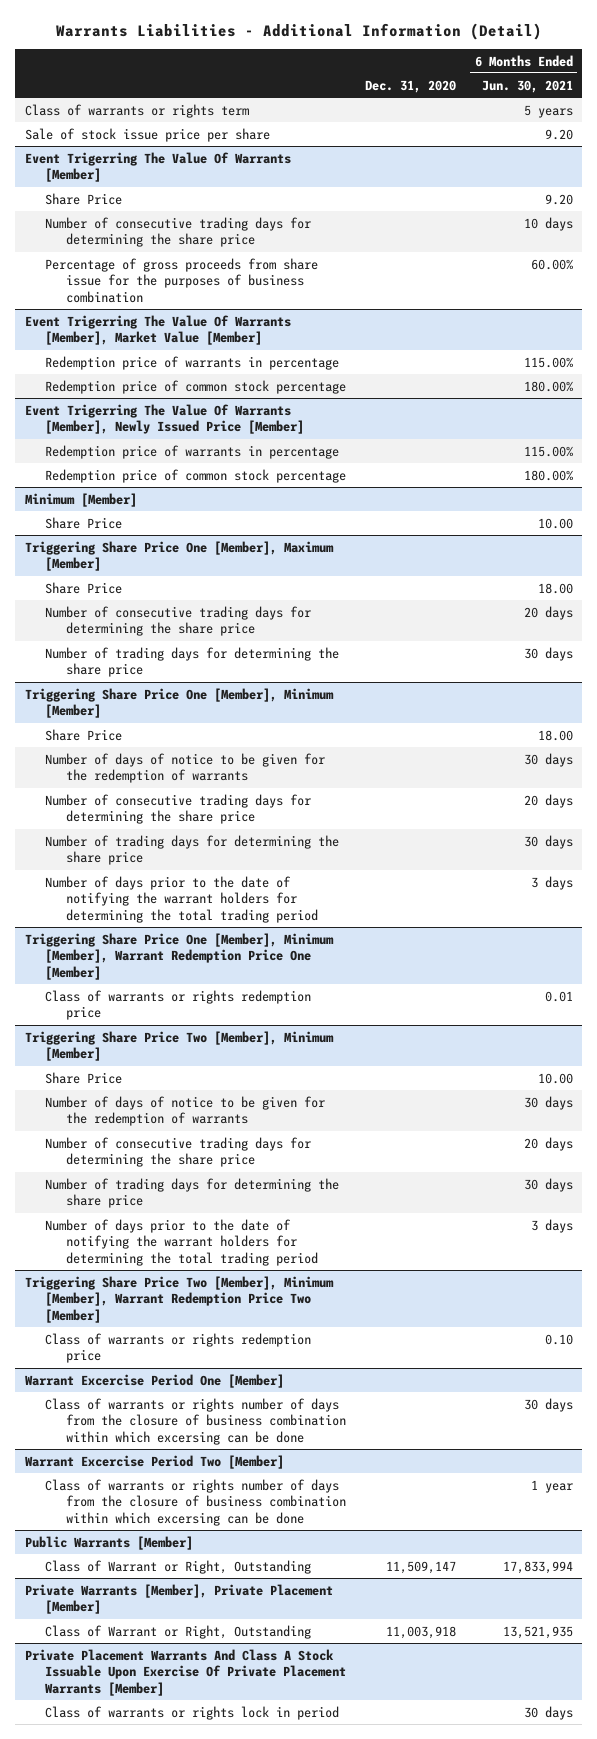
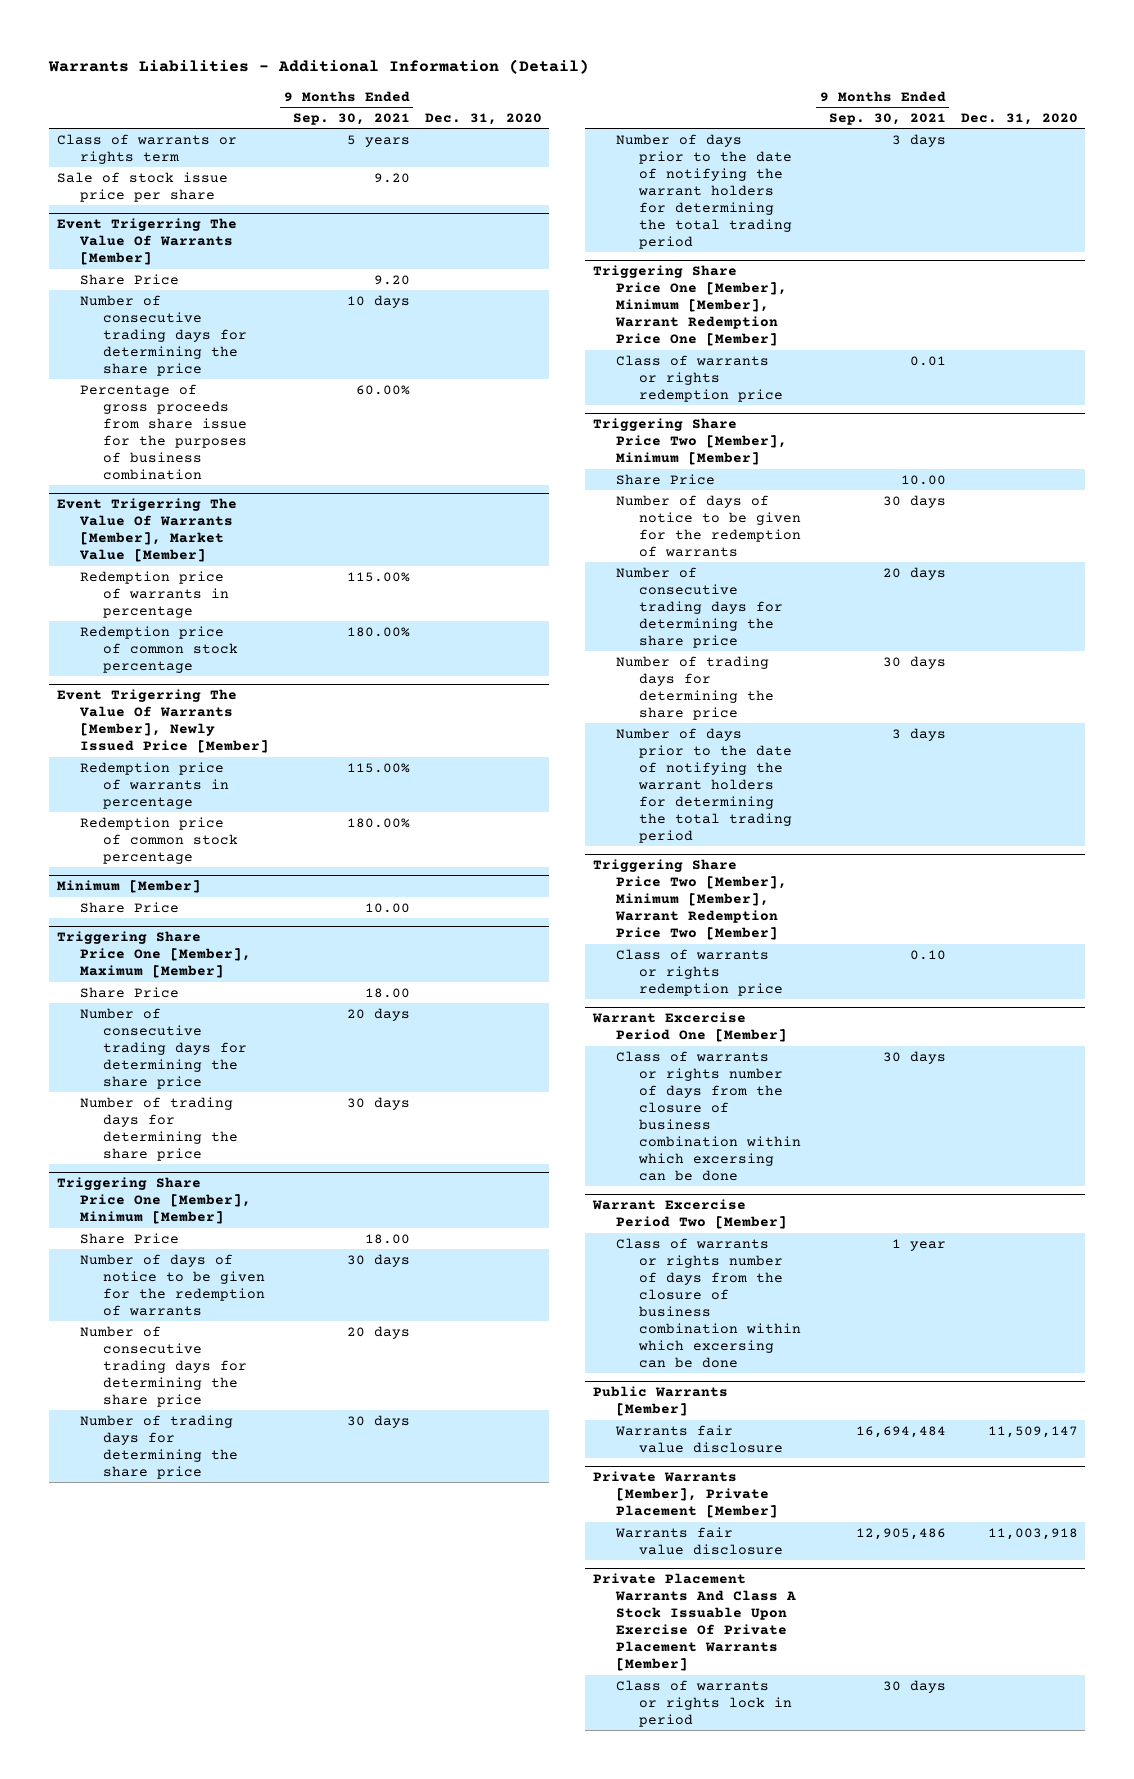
- | Dec. 31, 2020 | 6 Months Ended Jun. 30, 2021
+ | 9 Months Ended Sep. 30, 2021 | Dec. 31, 2020
@ Public Warrants [Member]
- Class of Warrant or Right, Outstanding | 11,509,147 | 17,833,994
+ Warrants fair value disclosure | 16,694,484 | 11,509,147
@ Private Warrants [Member], Private Placement [Member]
- Class of Warrant or Right, Outstanding | 11,003,918 | 13,521,935
+ Warrants fair value disclosure | 12,905,486 | 11,003,918

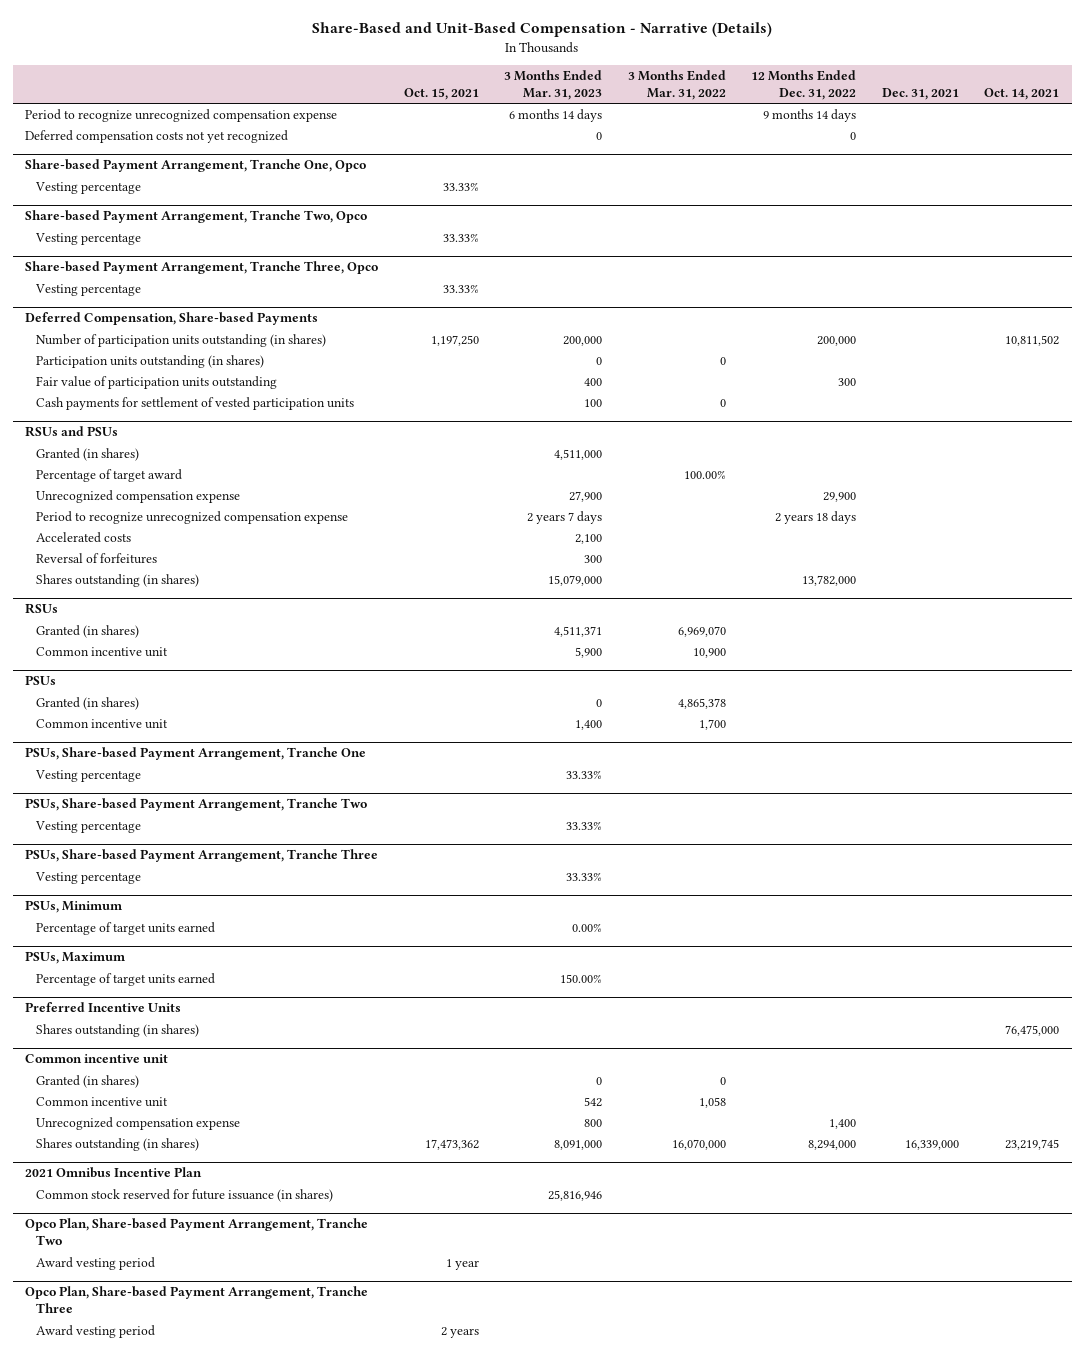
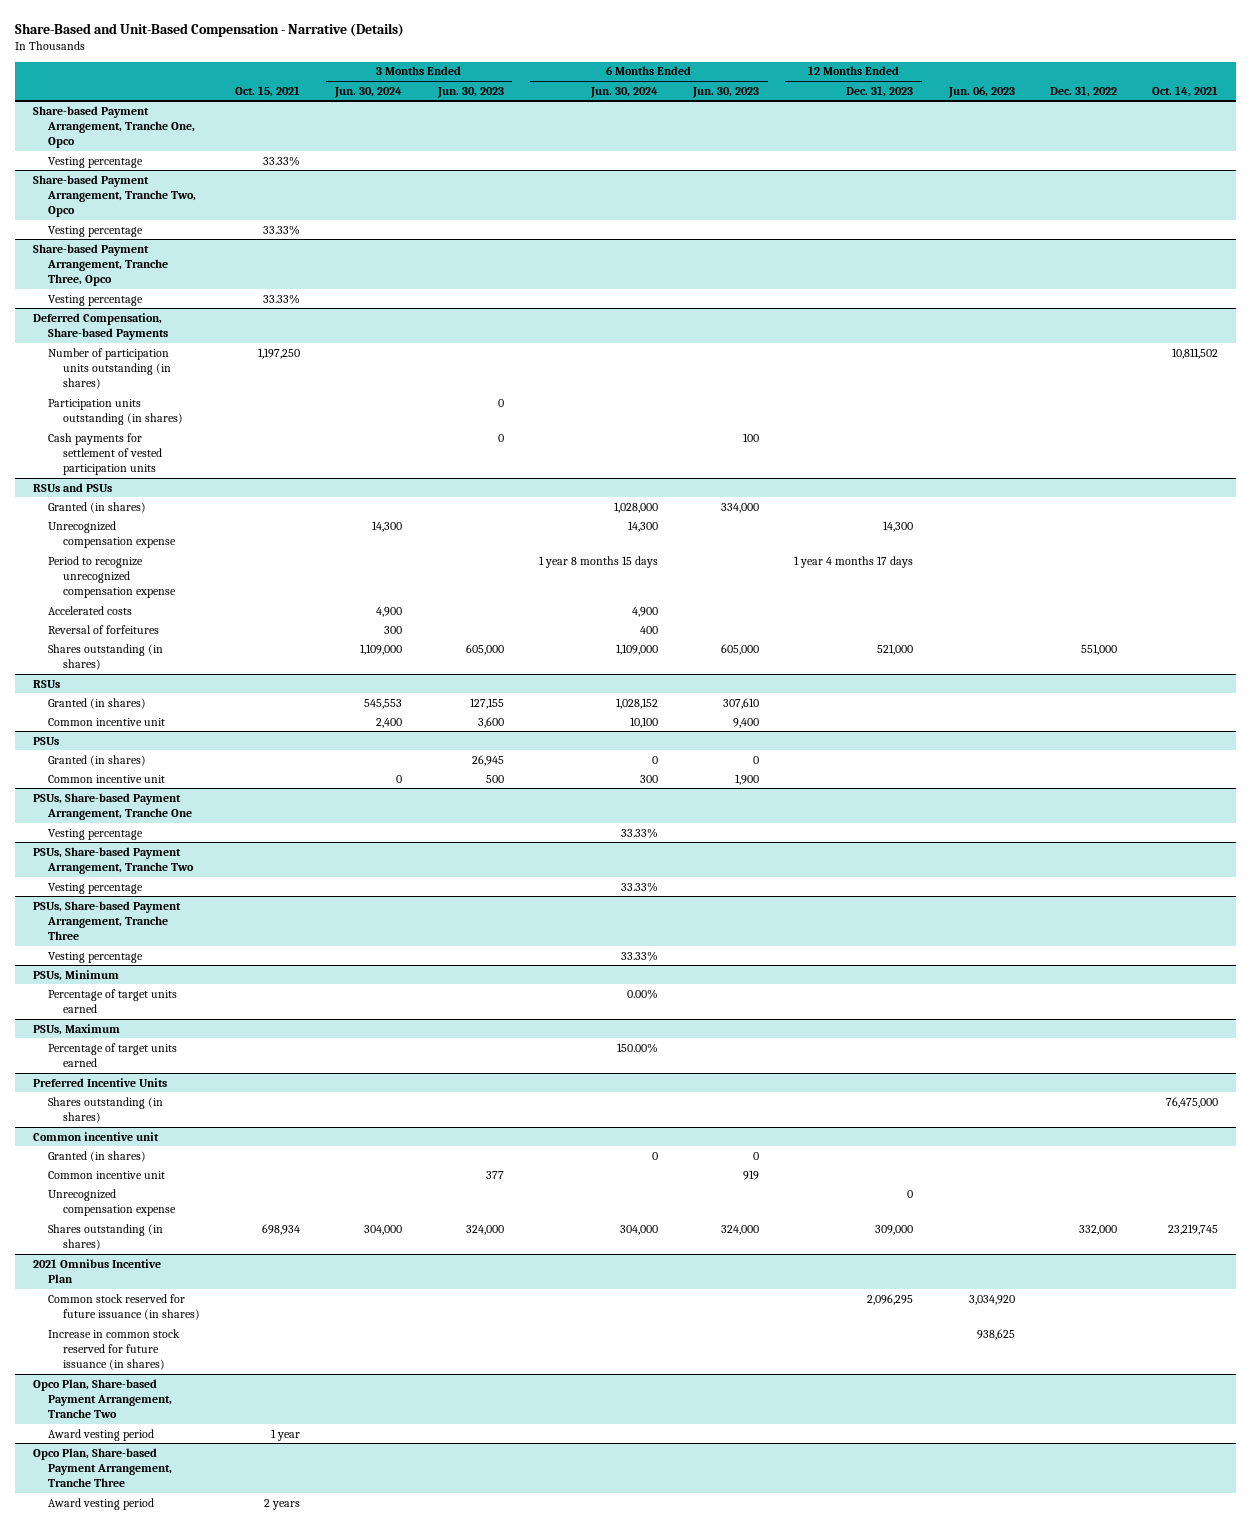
- | Oct. 15, 2021 | 3 Months Ended Mar. 31, 2023 | 3 Months Ended Mar. 31, 2022 | 12 Months Ended Dec. 31, 2022 | Dec. 31, 2021 | Oct. 14, 2021
+ | Oct. 15, 2021 | 3 Months Ended Jun. 30, 2024 | 3 Months Ended Jun. 30, 2023 | 6 Months Ended Jun. 30, 2024 | 6 Months Ended Jun. 30, 2023 | 12 Months Ended Dec. 31, 2023 | Jun. 06, 2023 | Dec. 31, 2022 | Oct. 14, 2021
- Period to recognize unrecognized compensation expense | | 6 months 14 days | | 9 months 14 days | |
- Deferred compensation costs not yet recognized | | 0 | | 0 | |
@ Deferred Compensation, Share-based Payments
- Fair value of participation units outstanding | | 400 | | 300 | |
@ RSUs and PSUs
- Percentage of target award | | | 100.00% | | |
@ Common incentive unit
- Shares outstanding (in shares) | 17,473,362 | 8,091,000 | 16,070,000 | 8,294,000 | 16,339,000 | 23,219,745
+ Shares outstanding (in shares) | 698,934 | 304,000 | 324,000 | 304,000 | 324,000 | 309,000 | | 332,000 | 23,219,745
@ 2021 Omnibus Incentive Plan
+ Increase in common stock reserved for future issuance (in shares) | | | | | | | 938,625 | |

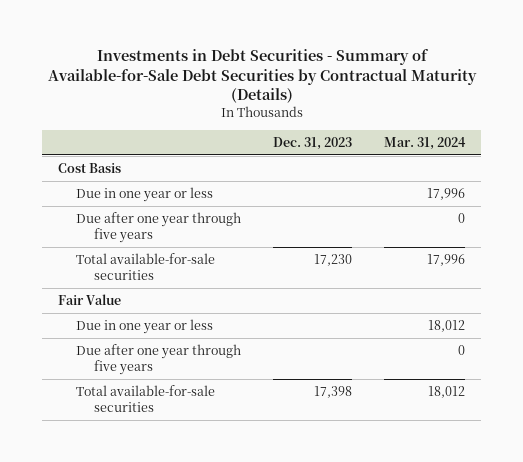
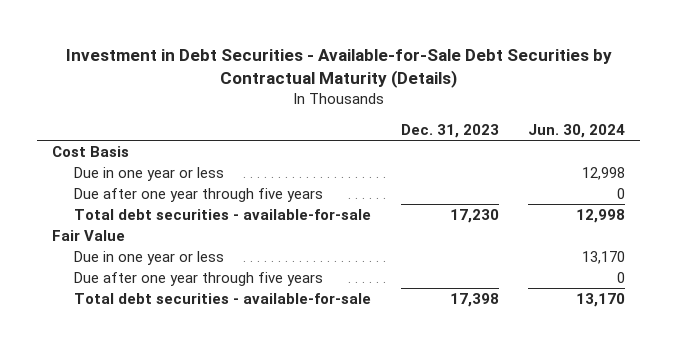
- Investments in Debt Securities - Summary of Available-for-Sale Debt Securities by Contractual Maturity (Details)
+ Investment in Debt Securities - Available-for-Sale Debt Securities by Contractual Maturity (Details)
- | Dec. 31, 2023 | Mar. 31, 2024
+ | Dec. 31, 2023 | Jun. 30, 2024
- Total available-for-sale securities | 17,230 | 17,996
+ Total debt securities - available-for-sale | 17,230 | 12,998
- Total available-for-sale securities | 17,398 | 18,012
+ Total debt securities - available-for-sale | 17,398 | 13,170

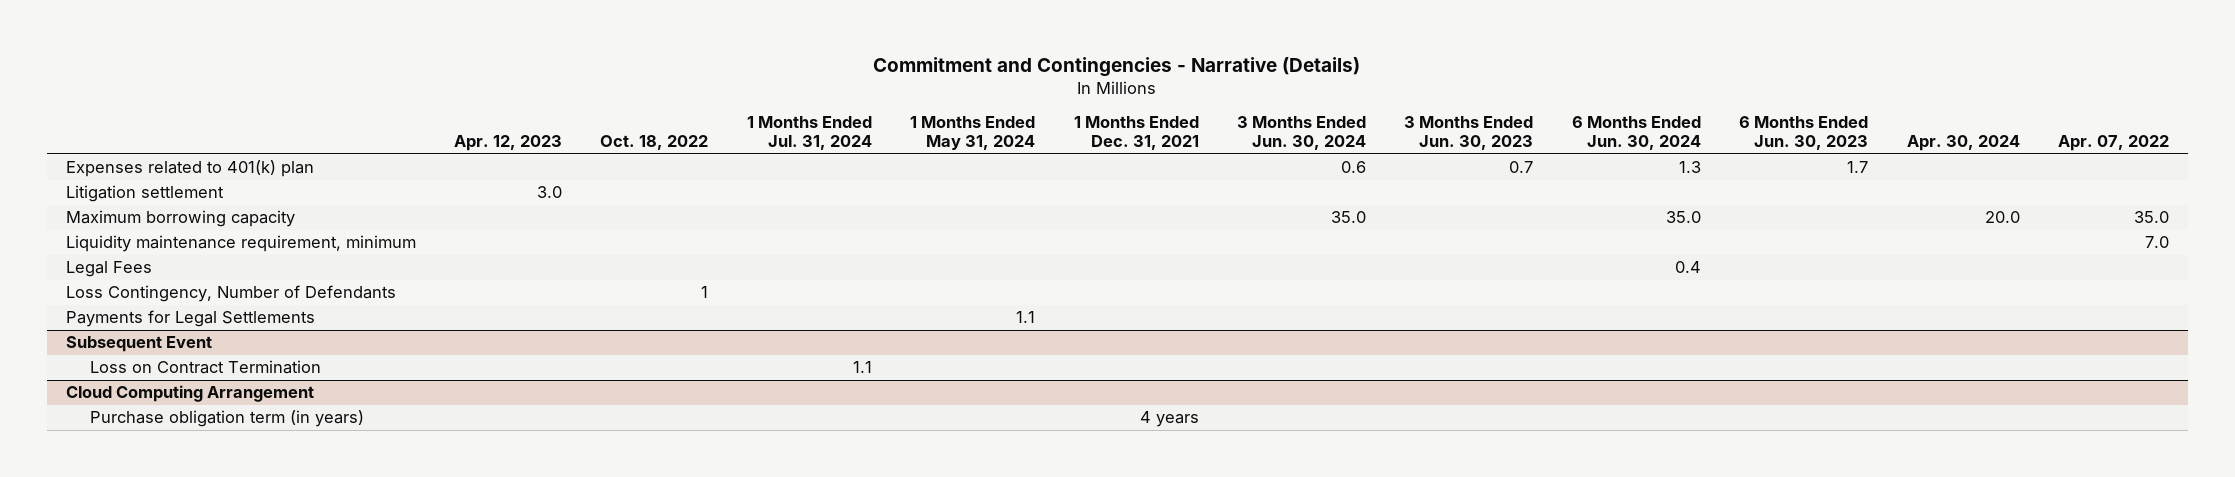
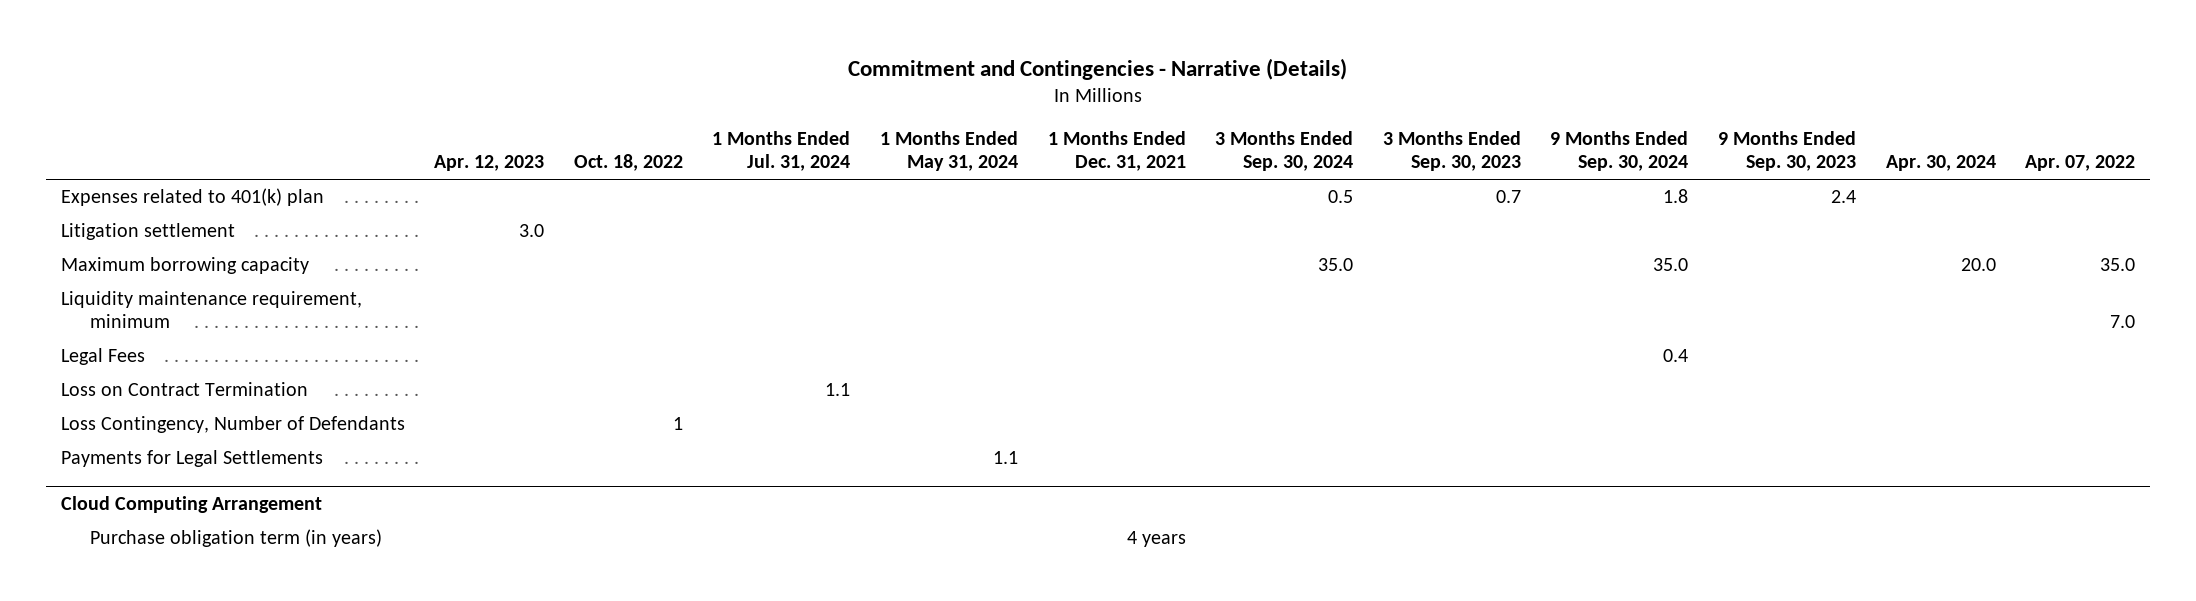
- | Apr. 12, 2023 | Oct. 18, 2022 | 1 Months Ended Jul. 31, 2024 | 1 Months Ended May 31, 2024 | 1 Months Ended Dec. 31, 2021 | 3 Months Ended Jun. 30, 2024 | 3 Months Ended Jun. 30, 2023 | 6 Months Ended Jun. 30, 2024 | 6 Months Ended Jun. 30, 2023 | Apr. 30, 2024 | Apr. 07, 2022
+ | Apr. 12, 2023 | Oct. 18, 2022 | 1 Months Ended Jul. 31, 2024 | 1 Months Ended May 31, 2024 | 1 Months Ended Dec. 31, 2021 | 3 Months Ended Sep. 30, 2024 | 3 Months Ended Sep. 30, 2023 | 9 Months Ended Sep. 30, 2024 | 9 Months Ended Sep. 30, 2023 | Apr. 30, 2024 | Apr. 07, 2022
+ Loss on Contract Termination | | | 1.1 | | | | | | | |
- Subsequent Event
- Loss on Contract Termination | | | 1.1 | | | | | | | |

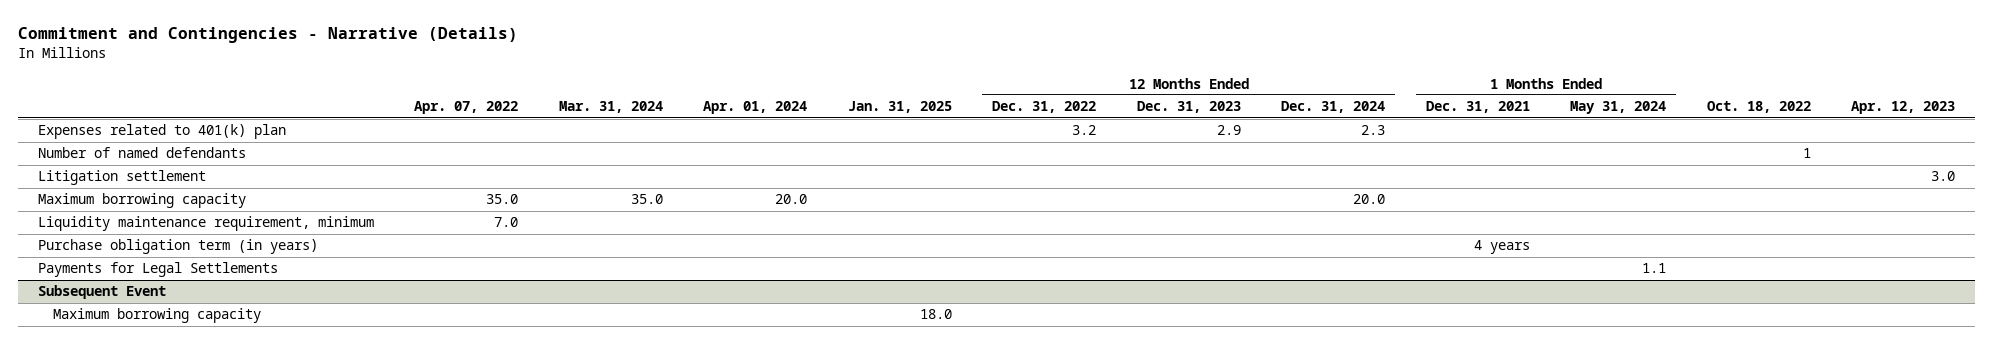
- | Apr. 12, 2023 | Oct. 18, 2022 | 1 Months Ended Jul. 31, 2024 | 1 Months Ended May 31, 2024 | 1 Months Ended Dec. 31, 2021 | 3 Months Ended Sep. 30, 2024 | 3 Months Ended Sep. 30, 2023 | 9 Months Ended Sep. 30, 2024 | 9 Months Ended Sep. 30, 2023 | Apr. 30, 2024 | Apr. 07, 2022
+ | Apr. 07, 2022 | Mar. 31, 2024 | Apr. 01, 2024 | Jan. 31, 2025 | 12 Months Ended Dec. 31, 2022 | 12 Months Ended Dec. 31, 2023 | 12 Months Ended Dec. 31, 2024 | 1 Months Ended Dec. 31, 2021 | 1 Months Ended May 31, 2024 | Oct. 18, 2022 | Apr. 12, 2023
+ Number of named defendants | | | | | | | | | | 1 |
- Legal Fees | | | | | | | | 0.4 | | |
- Loss on Contract Termination | | | 1.1 | | | | | | | |
- Loss Contingency, Number of Defendants | | 1 | | | | | | | | |
+ Purchase obligation term (in years) | | | | | | | | 4 years | | |
- Cloud Computing Arrangement
- Purchase obligation term (in years) | | | | | 4 years | | | | | |
+ Subsequent Event
+ Maximum borrowing capacity | | | | 18.0 | | | | | | |

